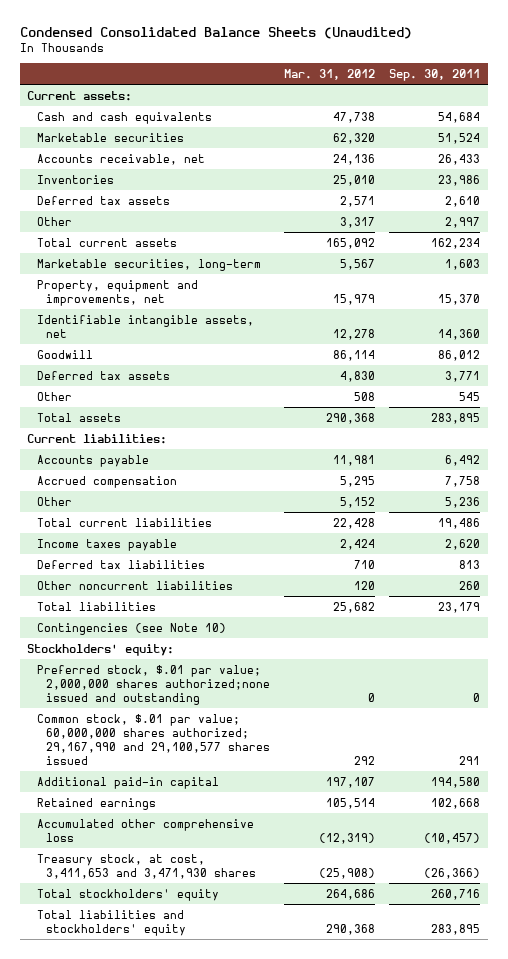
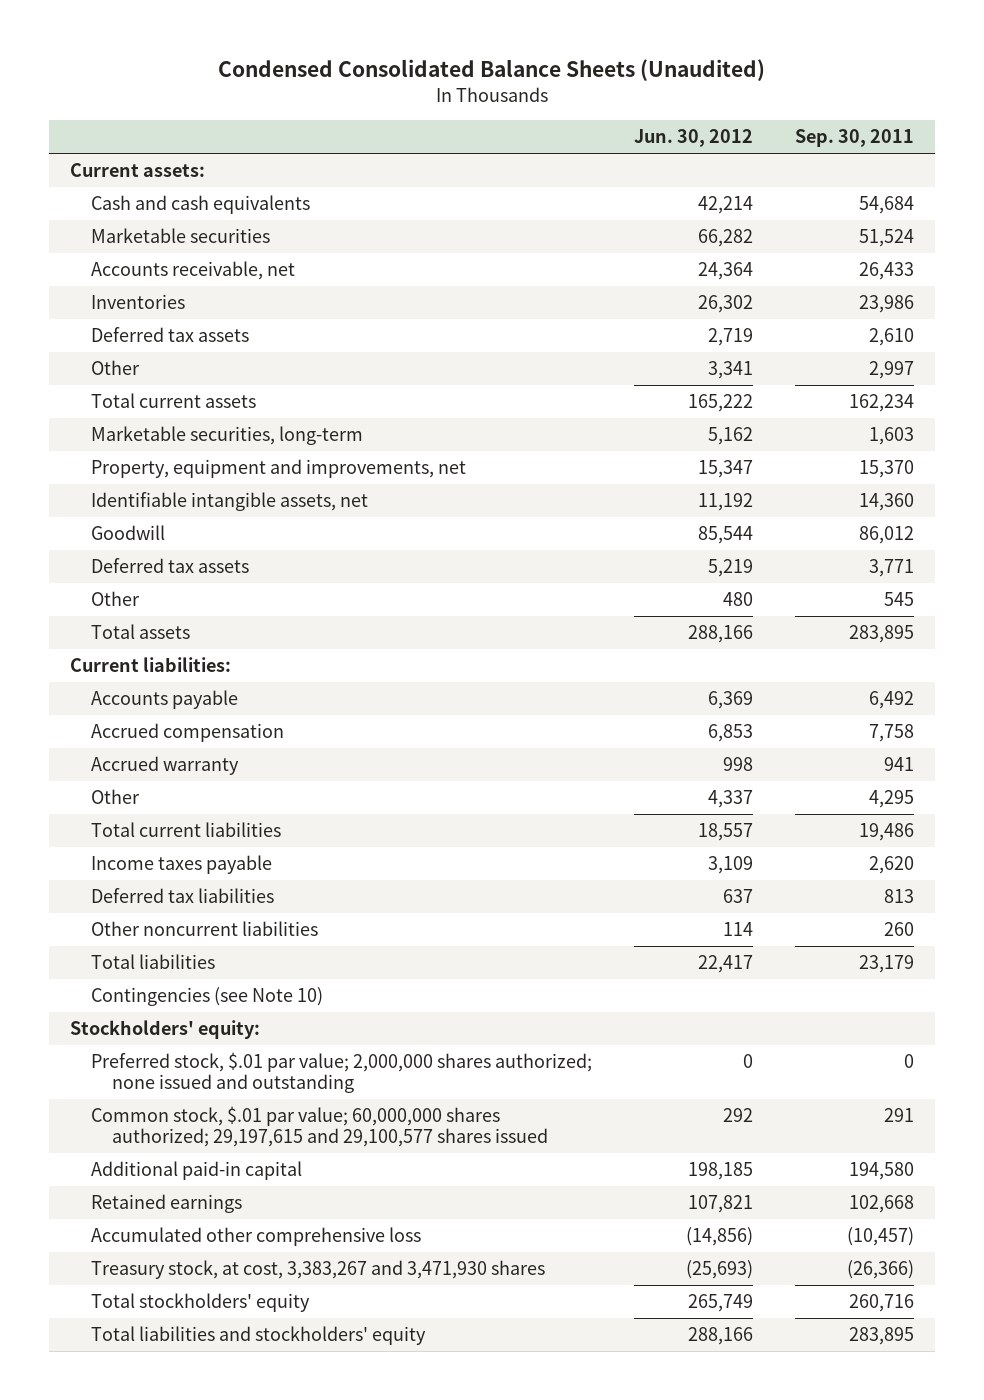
- | Mar. 31, 2012 | Sep. 30, 2011
+ | Jun. 30, 2012 | Sep. 30, 2011
- Other | 5,152 | 5,236
+ Accrued warranty | 998 | 941
+ Other | 4,337 | 4,295
- Preferred stock, $.01 par value; 2,000,000 shares authorized;none issued and outstanding | 0 | 0
- Common stock, $.01 par value; 60,000,000 shares authorized; 29,167,990 and 29,100,577 shares issued | 292 | 291
+ Preferred stock, $.01 par value; 2,000,000 shares authorized; none issued and outstanding | 0 | 0
+ Common stock, $.01 par value; 60,000,000 shares authorized; 29,197,615 and 29,100,577 shares issued | 292 | 291
- Treasury stock, at cost, 3,411,653 and 3,471,930 shares | (25,908) | (26,366)
+ Treasury stock, at cost, 3,383,267 and 3,471,930 shares | (25,693) | (26,366)

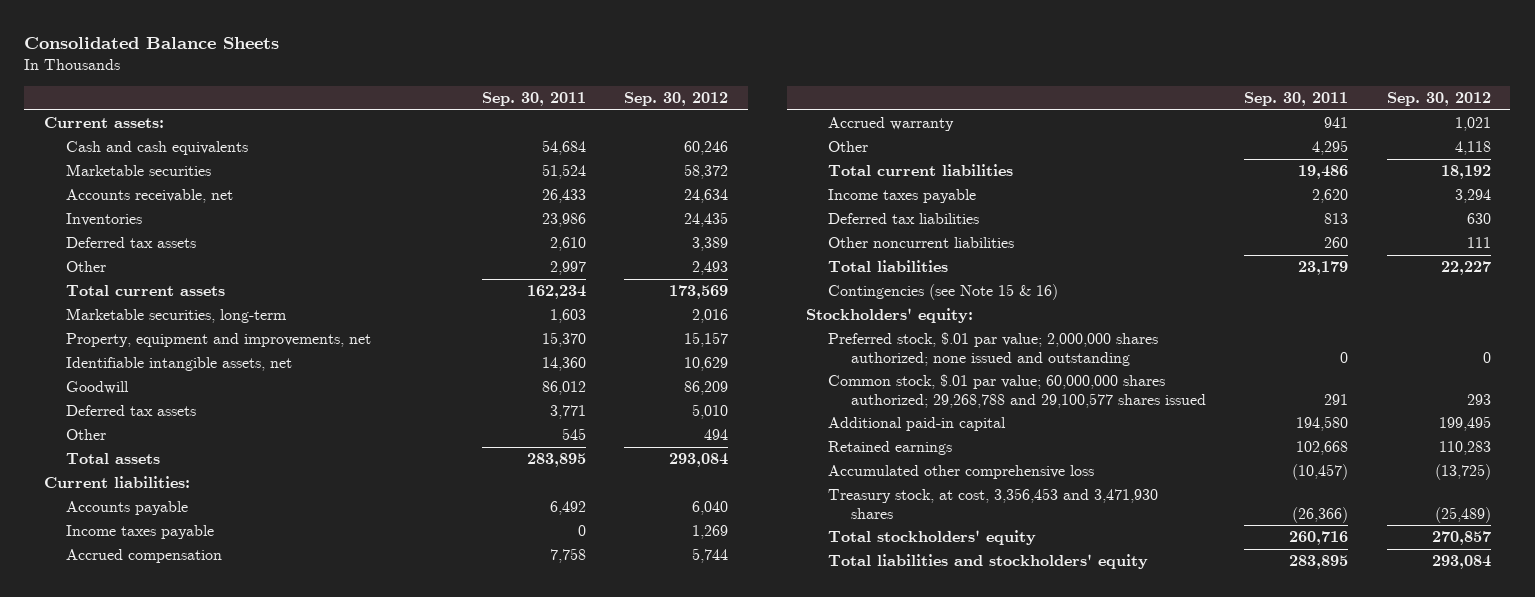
- Condensed Consolidated Balance Sheets (Unaudited)
+ Consolidated Balance Sheets
- | Jun. 30, 2012 | Sep. 30, 2011
+ | Sep. 30, 2011 | Sep. 30, 2012
+ Income taxes payable | 0 | 1,269
- Contingencies (see Note 10)
+ Contingencies (see Note 15 & 16)
- Common stock, $.01 par value; 60,000,000 shares authorized; 29,197,615 and 29,100,577 shares issued | 292 | 291
+ Common stock, $.01 par value; 60,000,000 shares authorized; 29,268,788 and 29,100,577 shares issued | 291 | 293
- Treasury stock, at cost, 3,383,267 and 3,471,930 shares | (25,693) | (26,366)
+ Treasury stock, at cost, 3,356,453 and 3,471,930 shares | (26,366) | (25,489)

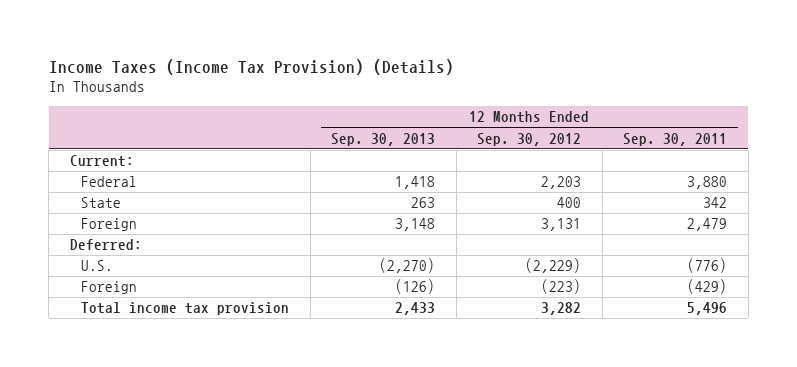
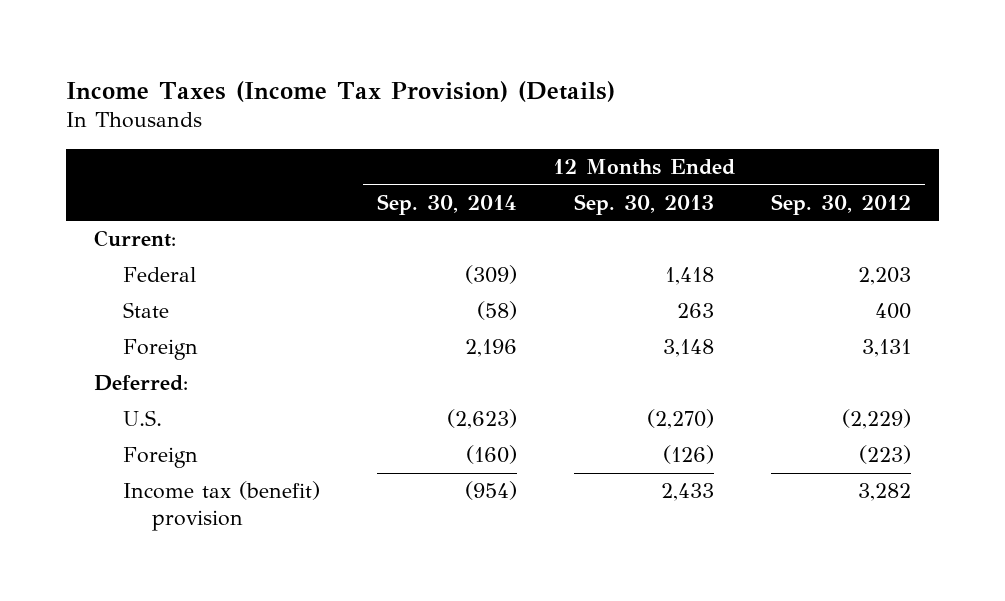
- | 12 Months Ended Sep. 30, 2013 | 12 Months Ended Sep. 30, 2012 | 12 Months Ended Sep. 30, 2011
+ | 12 Months Ended Sep. 30, 2014 | 12 Months Ended Sep. 30, 2013 | 12 Months Ended Sep. 30, 2012
- Total income tax provision | 2,433 | 3,282 | 5,496
+ Income tax (benefit) provision | (954) | 2,433 | 3,282

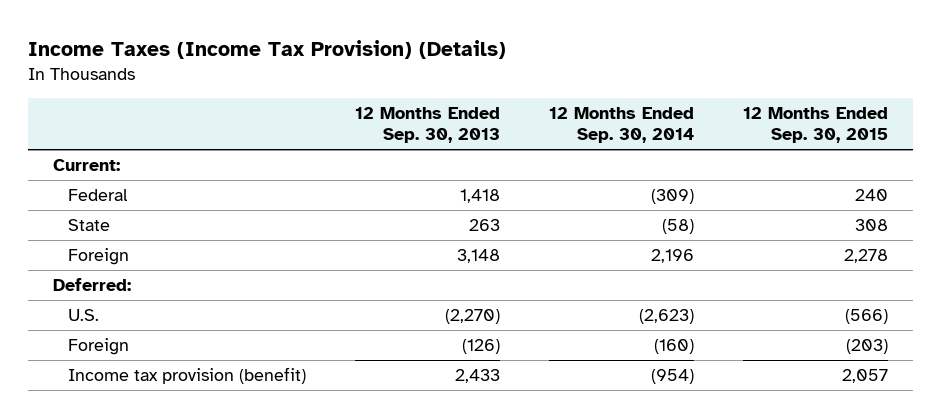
- | 12 Months Ended Sep. 30, 2014 | 12 Months Ended Sep. 30, 2013 | 12 Months Ended Sep. 30, 2012
+ | 12 Months Ended Sep. 30, 2013 | 12 Months Ended Sep. 30, 2014 | 12 Months Ended Sep. 30, 2015
- Income tax (benefit) provision | (954) | 2,433 | 3,282
+ Income tax provision (benefit) | 2,433 | (954) | 2,057

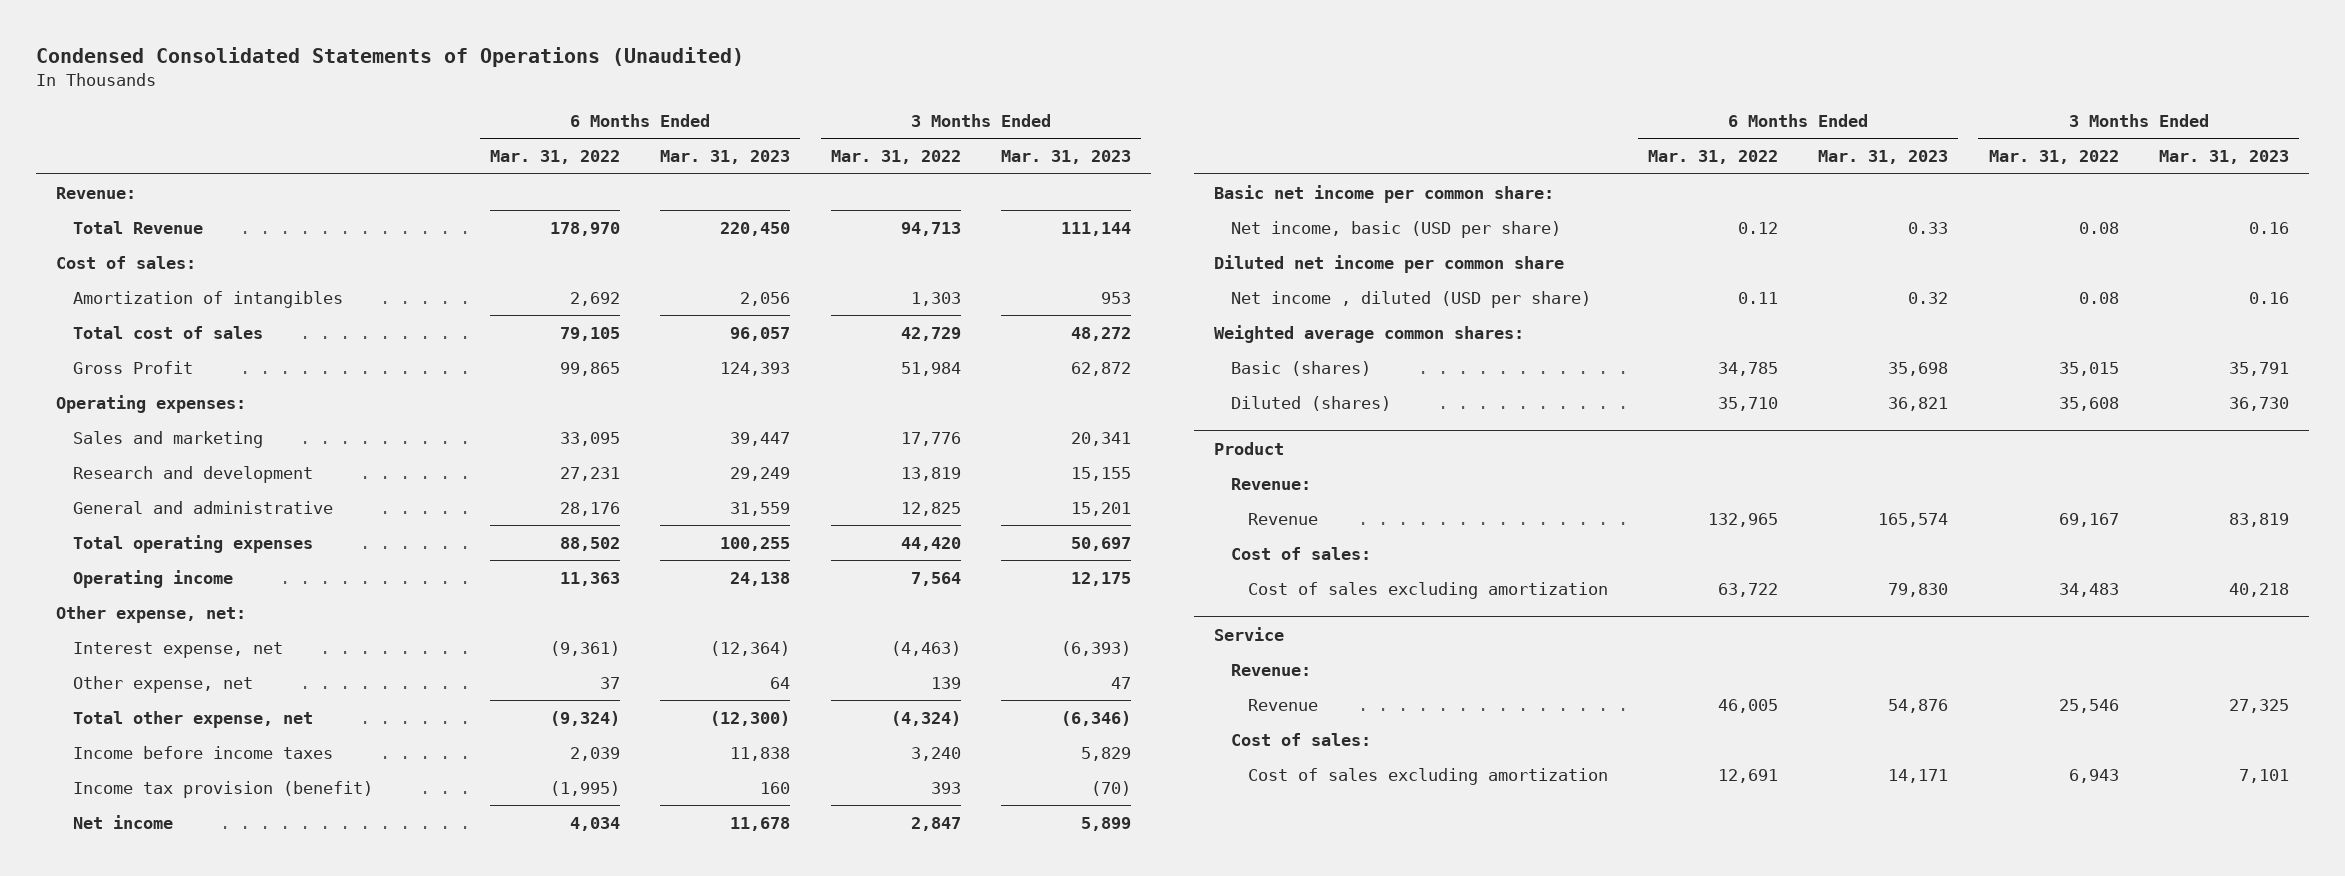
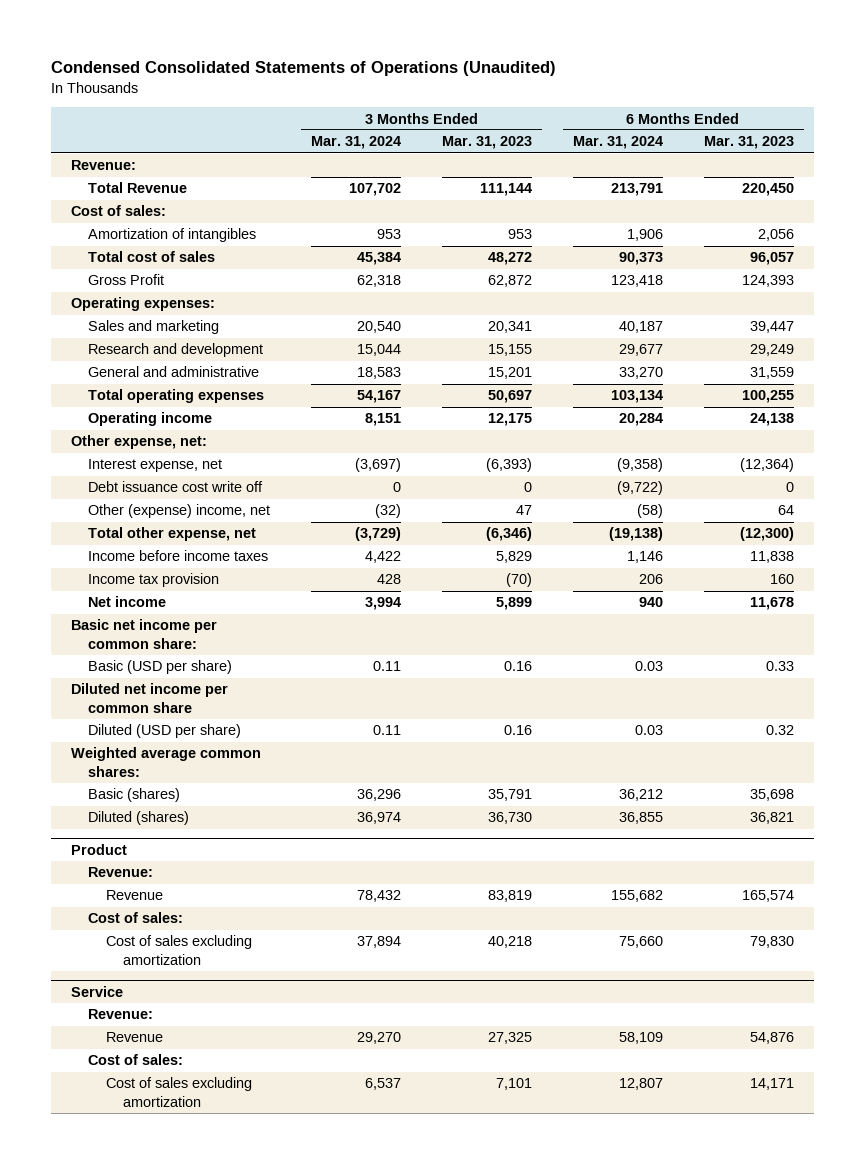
- | 6 Months Ended Mar. 31, 2022 | 6 Months Ended Mar. 31, 2023 | 3 Months Ended Mar. 31, 2022 | 3 Months Ended Mar. 31, 2023
+ | 3 Months Ended Mar. 31, 2024 | 3 Months Ended Mar. 31, 2023 | 6 Months Ended Mar. 31, 2024 | 6 Months Ended Mar. 31, 2023
- Other expense, net | 37 | 64 | 139 | 47
+ Debt issuance cost write off | 0 | 0 | (9,722) | 0
+ Other (expense) income, net | (32) | 47 | (58) | 64
- Income tax provision (benefit) | (1,995) | 160 | 393 | (70)
+ Income tax provision | 428 | (70) | 206 | 160
- Net income, basic (USD per share) | 0.12 | 0.33 | 0.08 | 0.16
+ Basic (USD per share) | 0.11 | 0.16 | 0.03 | 0.33
- Net income , diluted (USD per share) | 0.11 | 0.32 | 0.08 | 0.16
+ Diluted (USD per share) | 0.11 | 0.16 | 0.03 | 0.32

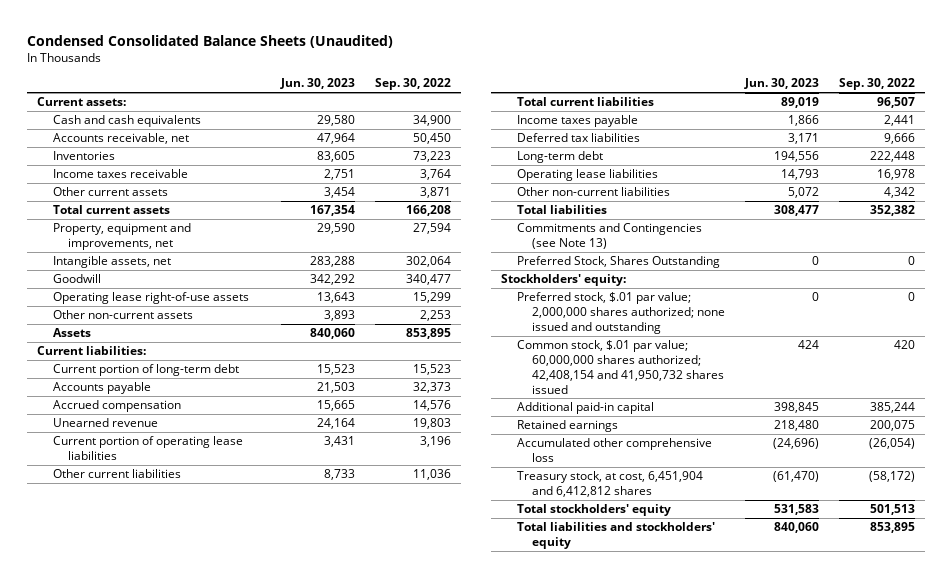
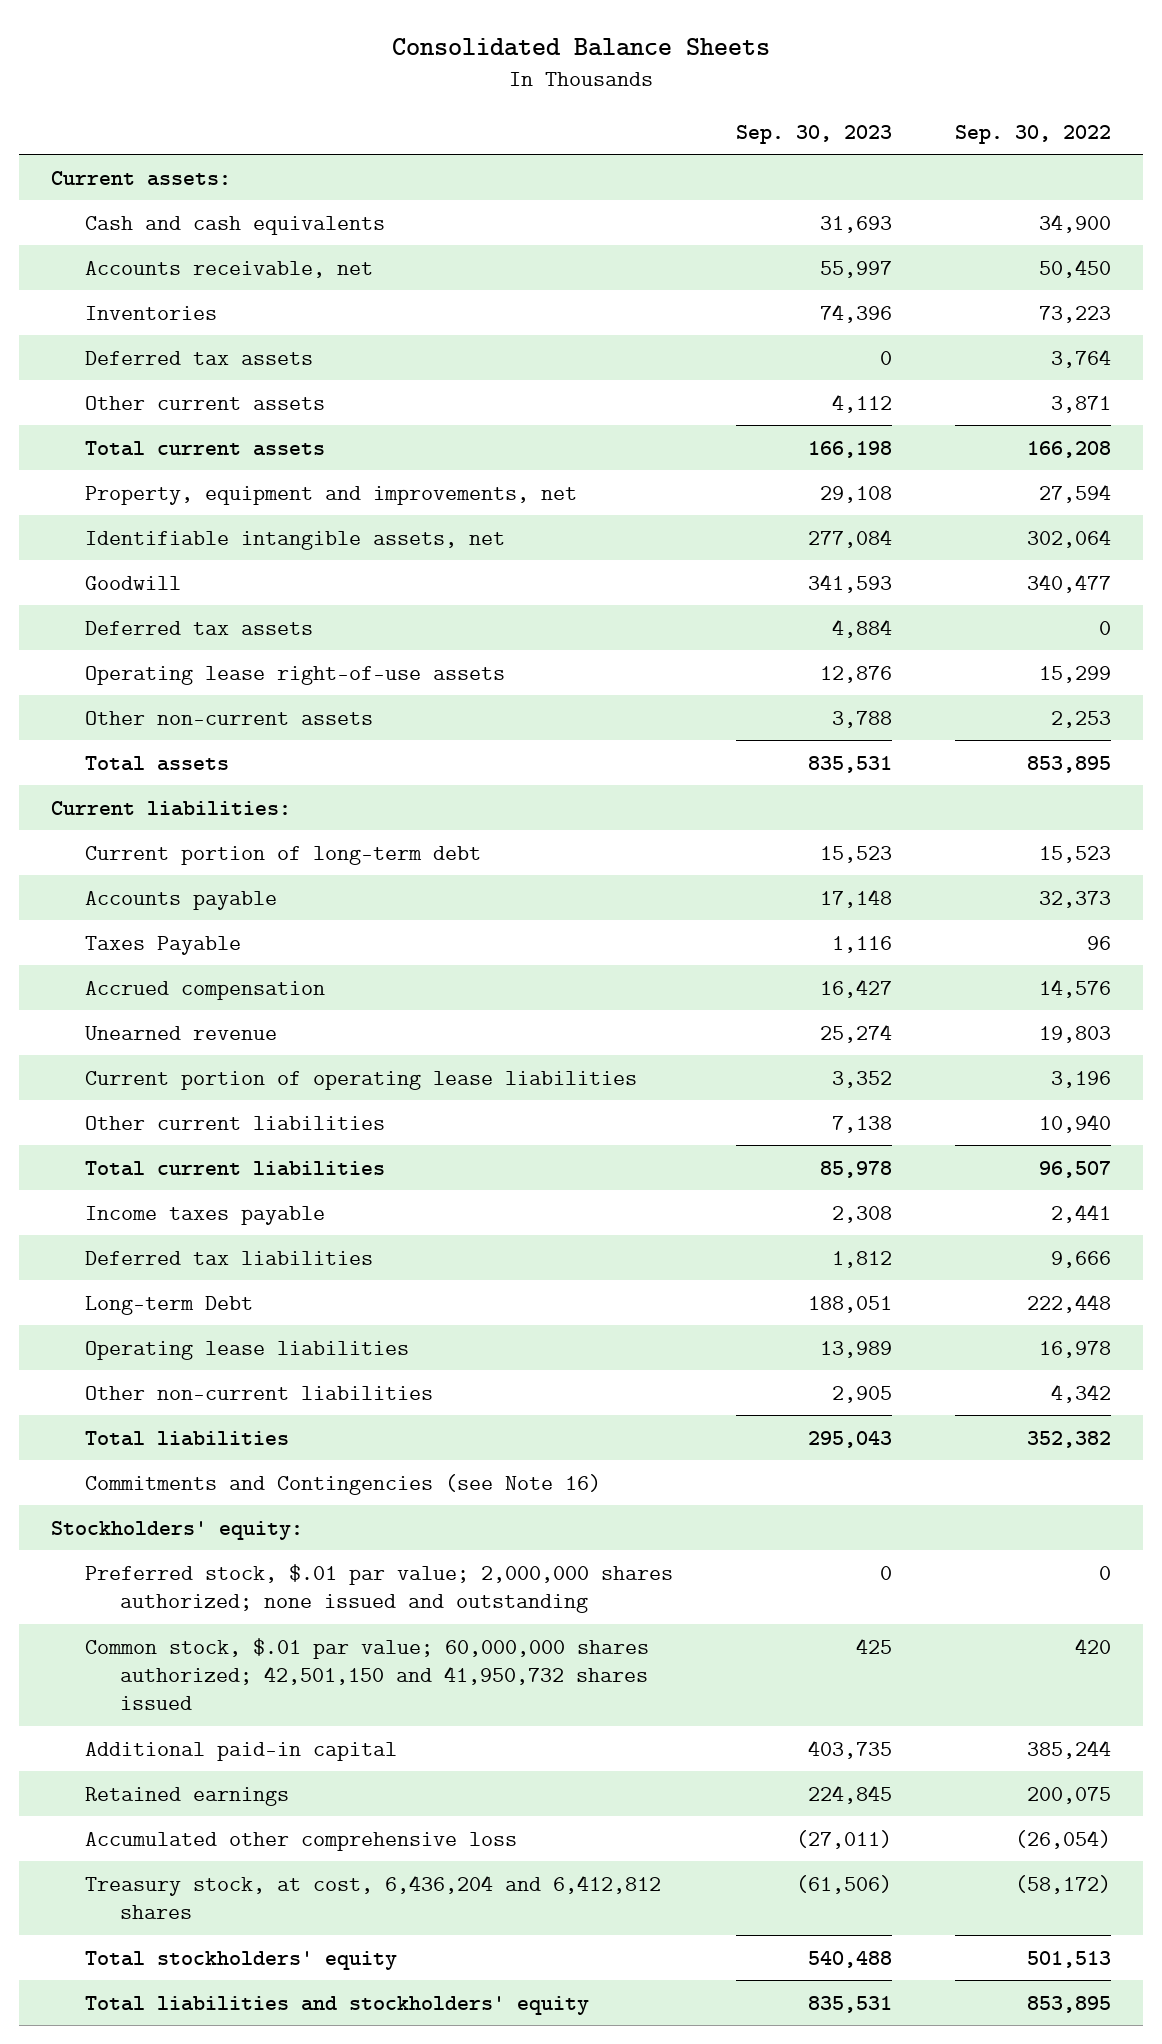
- Condensed Consolidated Balance Sheets (Unaudited)
+ Consolidated Balance Sheets
- | Jun. 30, 2023 | Sep. 30, 2022
+ | Sep. 30, 2023 | Sep. 30, 2022
- Income taxes receivable | 2,751 | 3,764
+ Deferred tax assets | 0 | 3,764
- Intangible assets, net | 283,288 | 302,064
+ Identifiable intangible assets, net | 277,084 | 302,064
+ Deferred tax assets | 4,884 | 0
- Assets | 840,060 | 853,895
+ Total assets | 835,531 | 853,895
+ Taxes Payable | 1,116 | 96
- Other current liabilities | 8,733 | 11,036
+ Other current liabilities | 7,138 | 10,940
- Long-term debt | 194,556 | 222,448
+ Long-term Debt | 188,051 | 222,448
- Commitments and Contingencies (see Note 13)
- Preferred Stock, Shares Outstanding | 0 | 0
+ Commitments and Contingencies (see Note 16)
- Common stock, $.01 par value; 60,000,000 shares authorized; 42,408,154 and 41,950,732 shares issued | 424 | 420
+ Common stock, $.01 par value; 60,000,000 shares authorized; 42,501,150 and 41,950,732 shares issued | 425 | 420
- Treasury stock, at cost, 6,451,904 and 6,412,812 shares | (61,470) | (58,172)
+ Treasury stock, at cost, 6,436,204 and 6,412,812 shares | (61,506) | (58,172)

